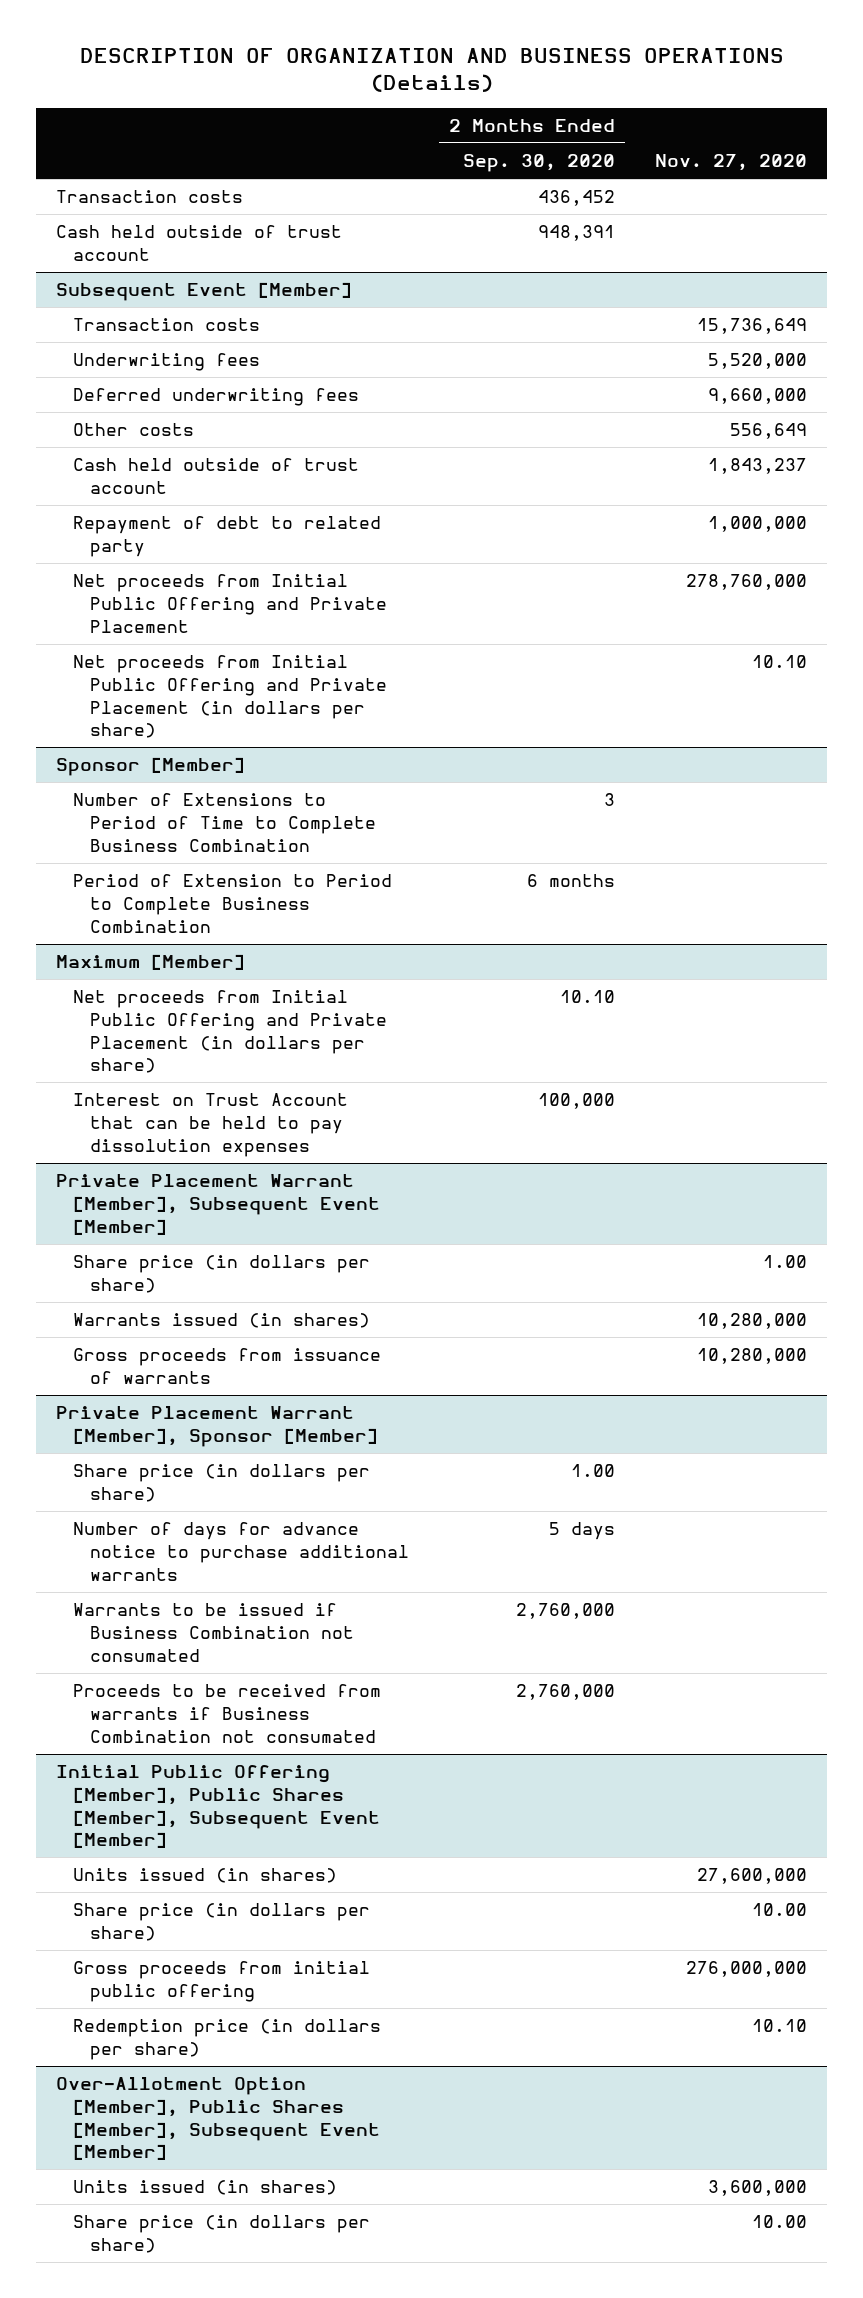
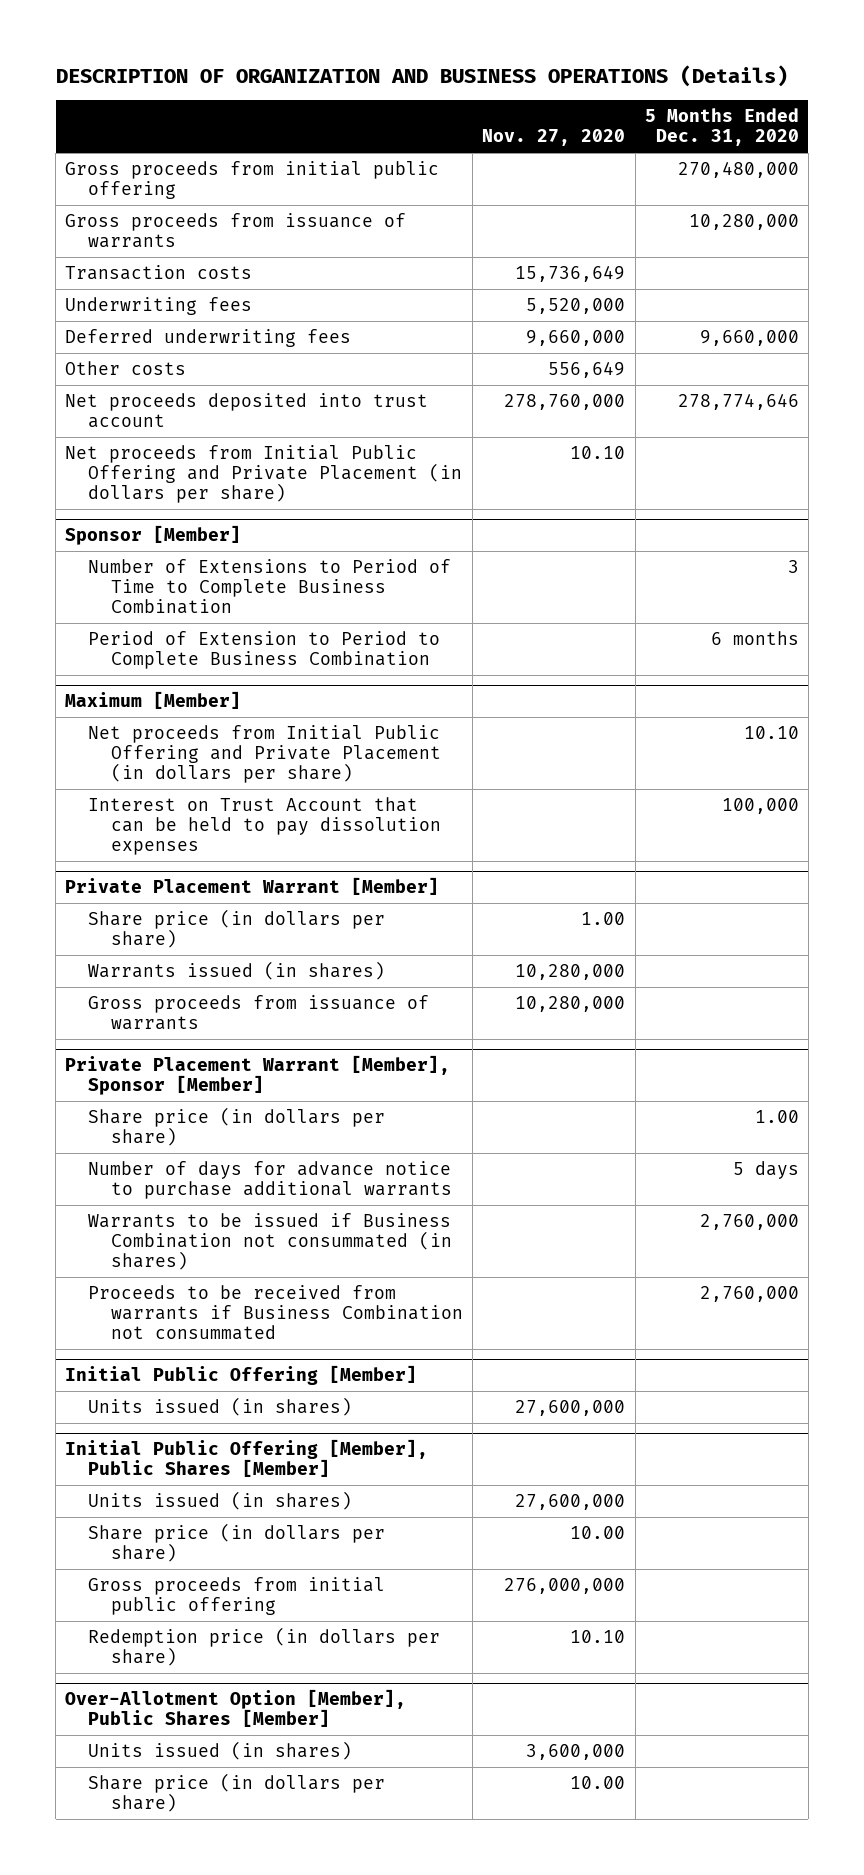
- | 2 Months Ended Sep. 30, 2020 | Nov. 27, 2020
+ | Nov. 27, 2020 | 5 Months Ended Dec. 31, 2020
- Transaction costs | 436,452 |
- Cash held outside of trust account | 948,391 |
- Subsequent Event [Member]
+ Gross proceeds from initial public offering | | 270,480,000
+ Gross proceeds from issuance of warrants | | 10,280,000
- Cash held outside of trust account | | 1,843,237
- Repayment of debt to related party | | 1,000,000
- Net proceeds from Initial Public Offering and Private Placement | | 278,760,000
+ Net proceeds deposited into trust account | 278,760,000 | 278,774,646
- Private Placement Warrant [Member], Subsequent Event [Member]
+ Private Placement Warrant [Member]
@ Private Placement Warrant [Member], Sponsor [Member]
- Warrants to be issued if Business Combination not consumated | 2,760,000 |
- Proceeds to be received from warrants if Business Combination not consumated | 2,760,000 |
- Initial Public Offering [Member], Public Shares [Member], Subsequent Event [Member]
@ Private Placement Warrant [Member], Sponsor [Member]
+ Warrants to be issued if Business Combination not consummated (in shares) | | 2,760,000
+ Proceeds to be received from warrants if Business Combination not consummated | | 2,760,000
+ Initial Public Offering [Member]
+ Initial Public Offering [Member], Public Shares [Member]
+ Units issued (in shares) | 27,600,000 |
- Over-Allotment Option [Member], Public Shares [Member], Subsequent Event [Member]
+ Over-Allotment Option [Member], Public Shares [Member]

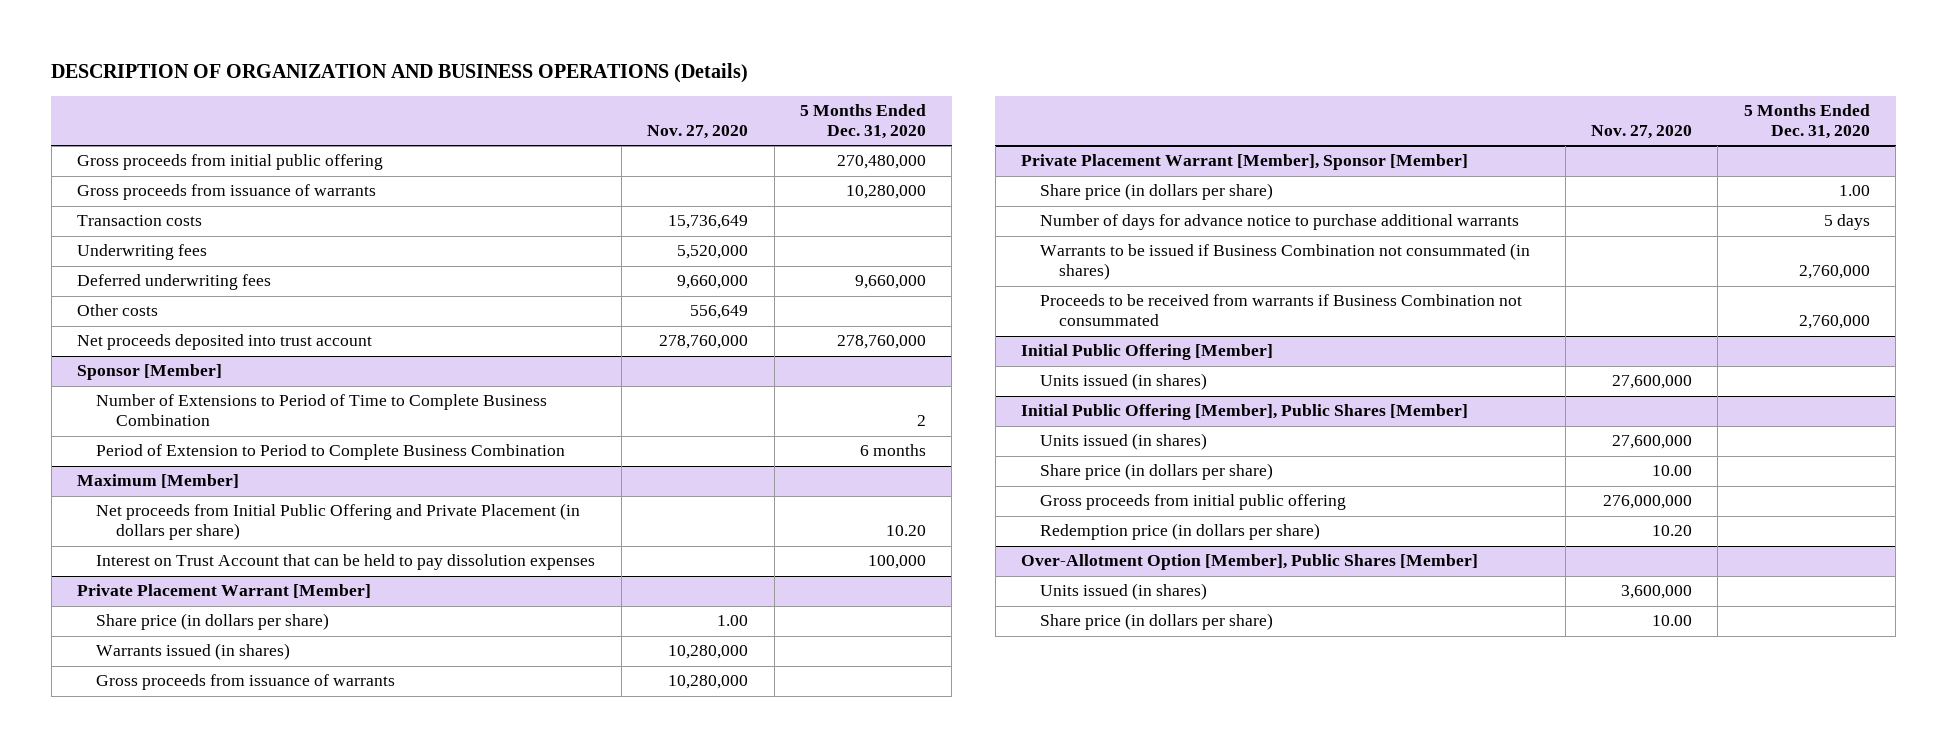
- Net proceeds deposited into trust account | 278,760,000 | 278,774,646
- Net proceeds from Initial Public Offering and Private Placement (in dollars per share) | 10.10 |
+ Net proceeds deposited into trust account | 278,760,000 | 278,760,000
@ Sponsor [Member]
- Number of Extensions to Period of Time to Complete Business Combination | | 3
+ Number of Extensions to Period of Time to Complete Business Combination | | 2
@ Maximum [Member]
- Net proceeds from Initial Public Offering and Private Placement (in dollars per share) | | 10.10
+ Net proceeds from Initial Public Offering and Private Placement (in dollars per share) | | 10.20
@ Initial Public Offering [Member], Public Shares [Member]
- Redemption price (in dollars per share) | 10.10 |
+ Redemption price (in dollars per share) | 10.20 |

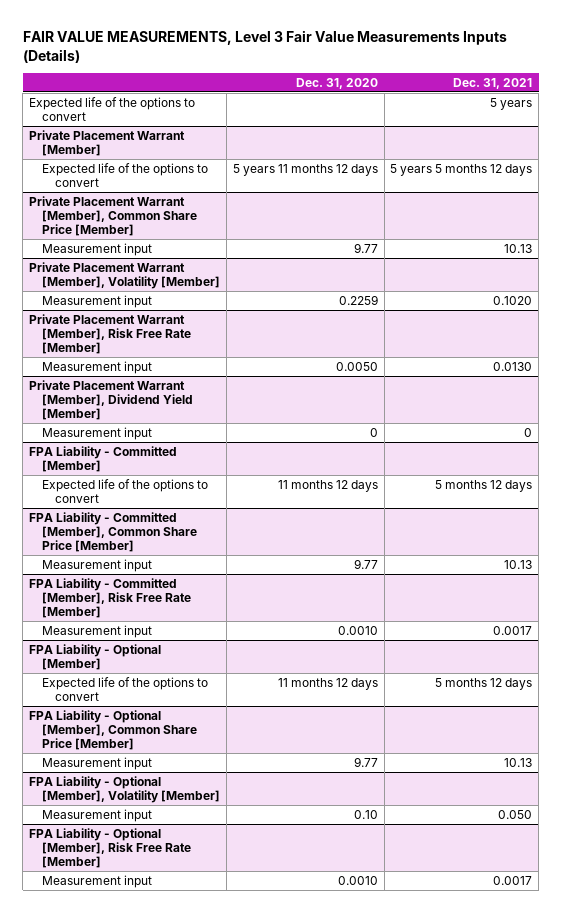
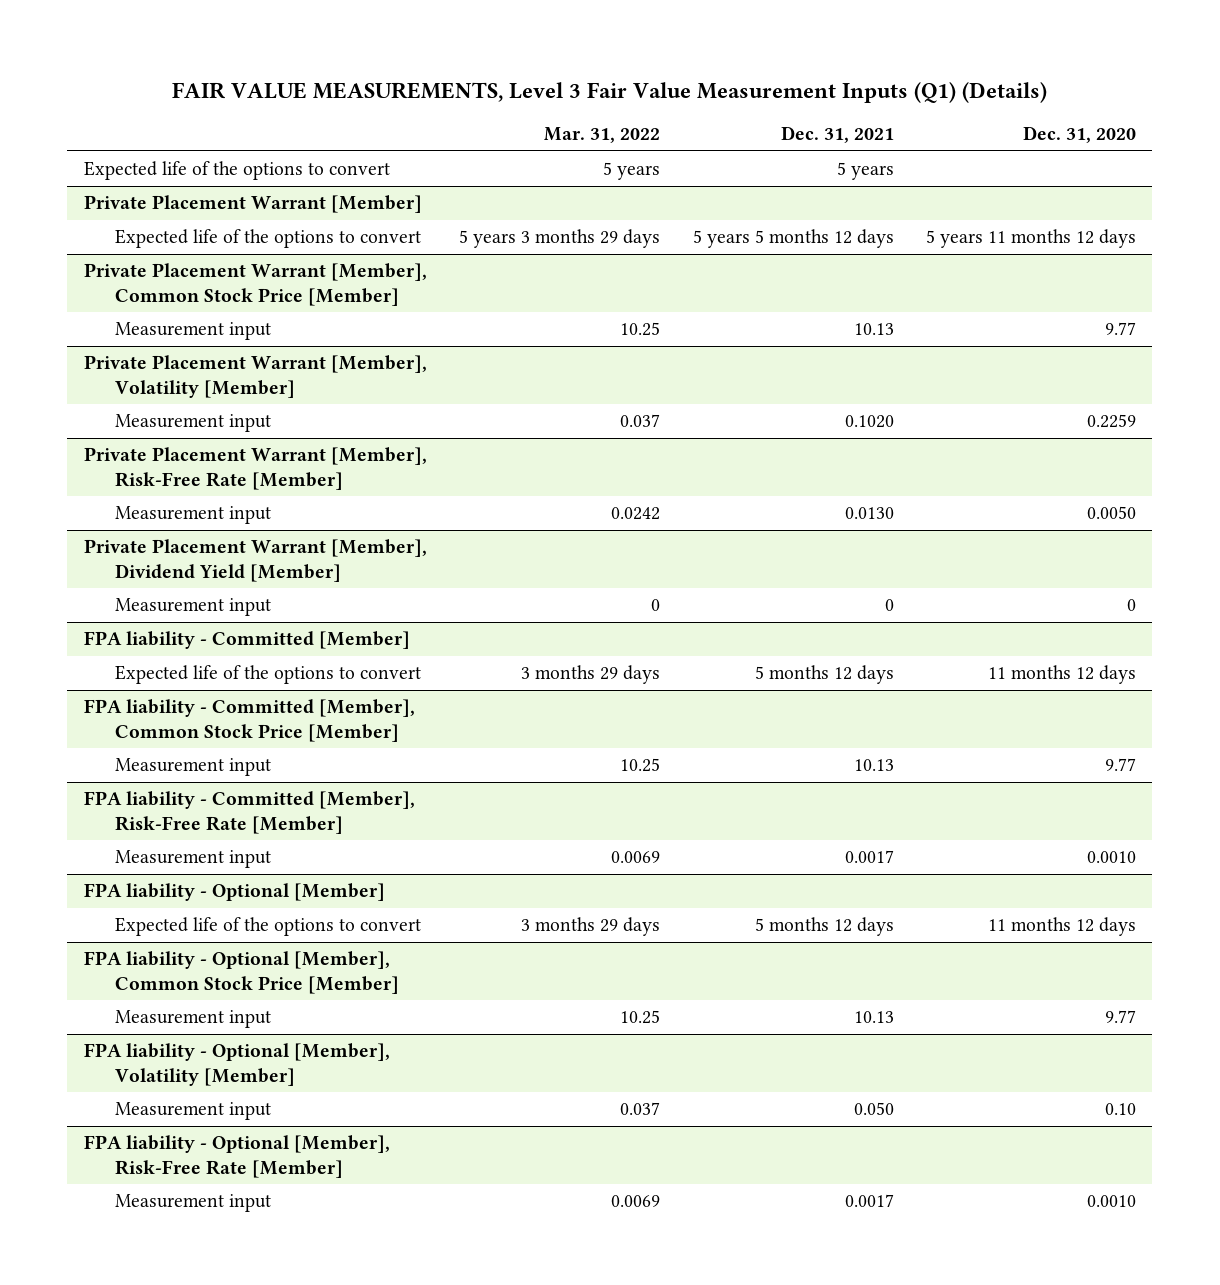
- FAIR VALUE MEASUREMENTS, Level 3 Fair Value Measurements Inputs (Details)
+ FAIR VALUE MEASUREMENTS, Level 3 Fair Value Measurement Inputs (Q1) (Details)
- | Dec. 31, 2020 | Dec. 31, 2021
+ | Mar. 31, 2022 | Dec. 31, 2021 | Dec. 31, 2020
- Private Placement Warrant [Member], Common Share Price [Member]
+ Private Placement Warrant [Member], Common Stock Price [Member]
- Private Placement Warrant [Member], Risk Free Rate [Member]
+ Private Placement Warrant [Member], Risk-Free Rate [Member]
- FPA Liability - Committed [Member]
+ FPA liability - Committed [Member]
- FPA Liability - Committed [Member], Common Share Price [Member]
+ FPA liability - Committed [Member], Common Stock Price [Member]
- FPA Liability - Committed [Member], Risk Free Rate [Member]
+ FPA liability - Committed [Member], Risk-Free Rate [Member]
- FPA Liability - Optional [Member]
+ FPA liability - Optional [Member]
- FPA Liability - Optional [Member], Common Share Price [Member]
+ FPA liability - Optional [Member], Common Stock Price [Member]
- FPA Liability - Optional [Member], Volatility [Member]
+ FPA liability - Optional [Member], Volatility [Member]
- FPA Liability - Optional [Member], Risk Free Rate [Member]
+ FPA liability - Optional [Member], Risk-Free Rate [Member]

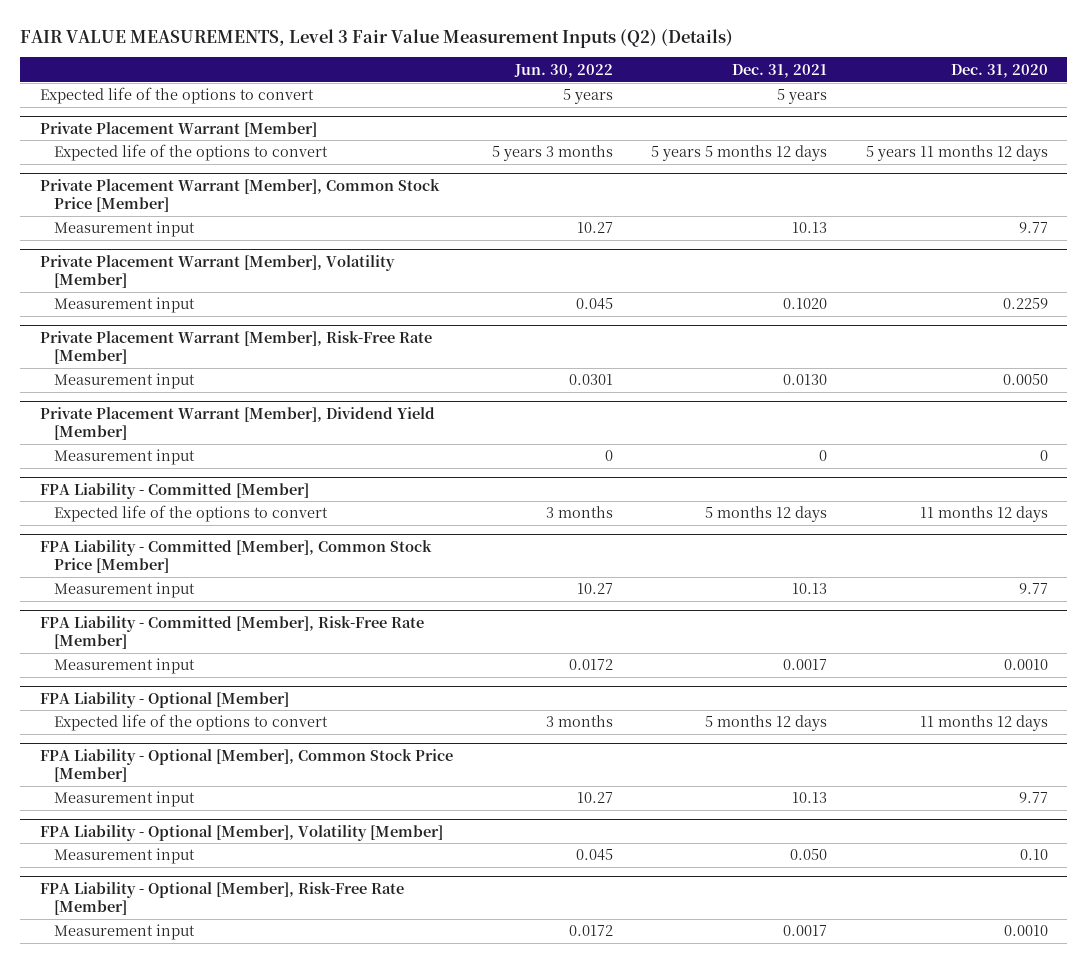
- FAIR VALUE MEASUREMENTS, Level 3 Fair Value Measurement Inputs (Q1) (Details)
+ FAIR VALUE MEASUREMENTS, Level 3 Fair Value Measurement Inputs (Q2) (Details)
- | Mar. 31, 2022 | Dec. 31, 2021 | Dec. 31, 2020
+ | Jun. 30, 2022 | Dec. 31, 2021 | Dec. 31, 2020
- FPA liability - Committed [Member]
+ FPA Liability - Committed [Member]
- FPA liability - Committed [Member], Common Stock Price [Member]
+ FPA Liability - Committed [Member], Common Stock Price [Member]
- FPA liability - Committed [Member], Risk-Free Rate [Member]
+ FPA Liability - Committed [Member], Risk-Free Rate [Member]
- FPA liability - Optional [Member]
+ FPA Liability - Optional [Member]
- FPA liability - Optional [Member], Common Stock Price [Member]
+ FPA Liability - Optional [Member], Common Stock Price [Member]
- FPA liability - Optional [Member], Volatility [Member]
+ FPA Liability - Optional [Member], Volatility [Member]
- FPA liability - Optional [Member], Risk-Free Rate [Member]
+ FPA Liability - Optional [Member], Risk-Free Rate [Member]

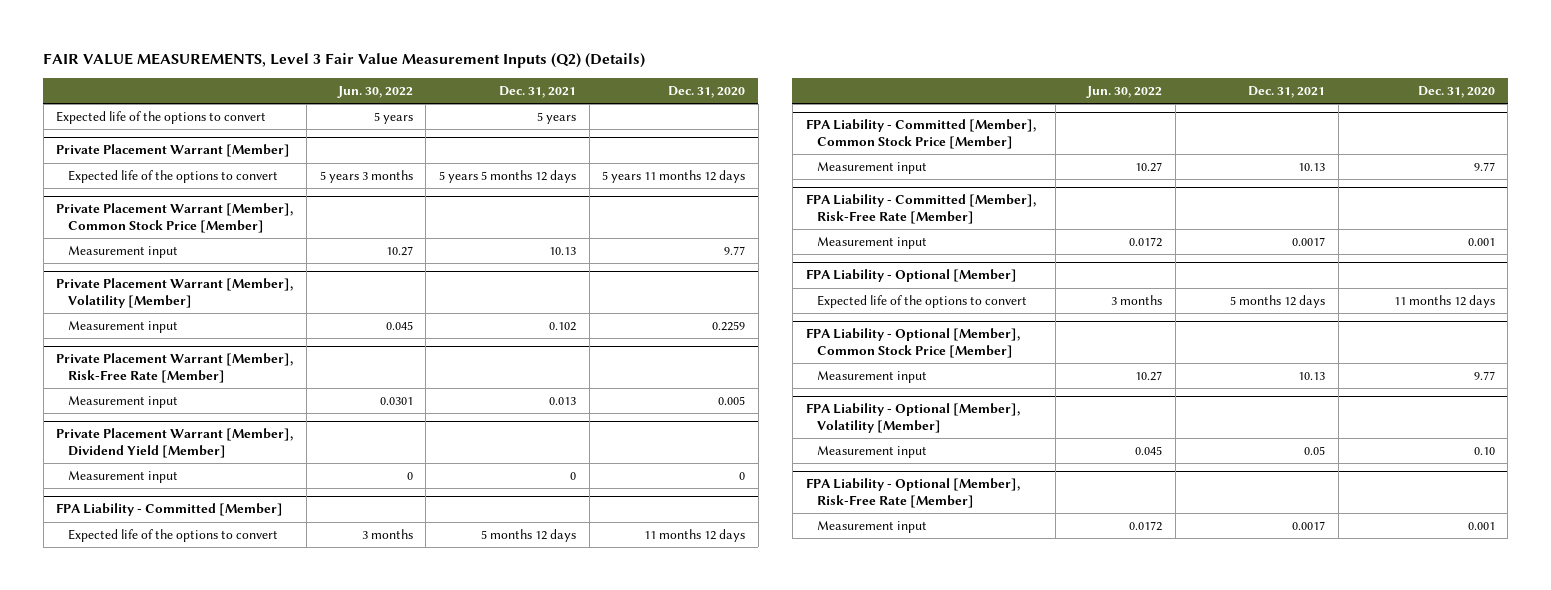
@ Private Placement Warrant [Member], Volatility [Member]
- Measurement input | 0.045 | 0.1020 | 0.2259
+ Measurement input | 0.045 | 0.102 | 0.2259
@ Private Placement Warrant [Member], Risk-Free Rate [Member]
- Measurement input | 0.0301 | 0.0130 | 0.0050
+ Measurement input | 0.0301 | 0.013 | 0.005
@ FPA Liability - Committed [Member], Risk-Free Rate [Member]
- Measurement input | 0.0172 | 0.0017 | 0.0010
+ Measurement input | 0.0172 | 0.0017 | 0.001
@ FPA Liability - Optional [Member], Volatility [Member]
- Measurement input | 0.045 | 0.050 | 0.10
+ Measurement input | 0.045 | 0.05 | 0.10
@ FPA Liability - Optional [Member], Risk-Free Rate [Member]
- Measurement input | 0.0172 | 0.0017 | 0.0010
+ Measurement input | 0.0172 | 0.0017 | 0.001

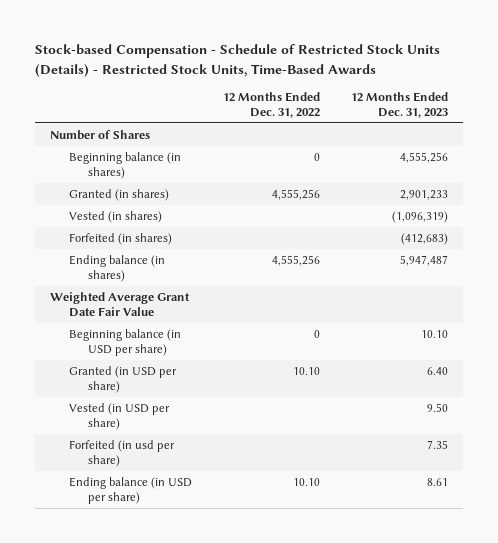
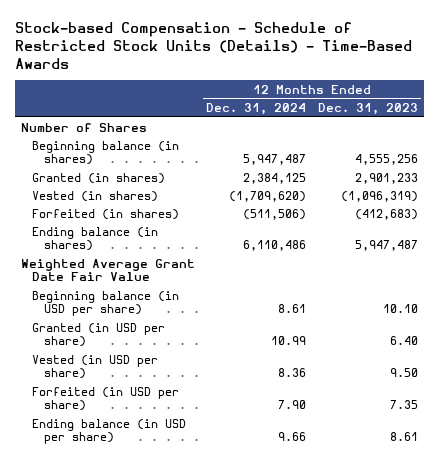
- Stock-based Compensation - Schedule of Restricted Stock Units (Details) - Restricted Stock Units, Time-Based Awards
+ Stock-based Compensation - Schedule of Restricted Stock Units (Details) - Time-Based Awards
- | 12 Months Ended Dec. 31, 2022 | 12 Months Ended Dec. 31, 2023
+ | 12 Months Ended Dec. 31, 2024 | 12 Months Ended Dec. 31, 2023
- Forfeited (in usd per share) | | 7.35
+ Forfeited (in USD per share) | 7.90 | 7.35

